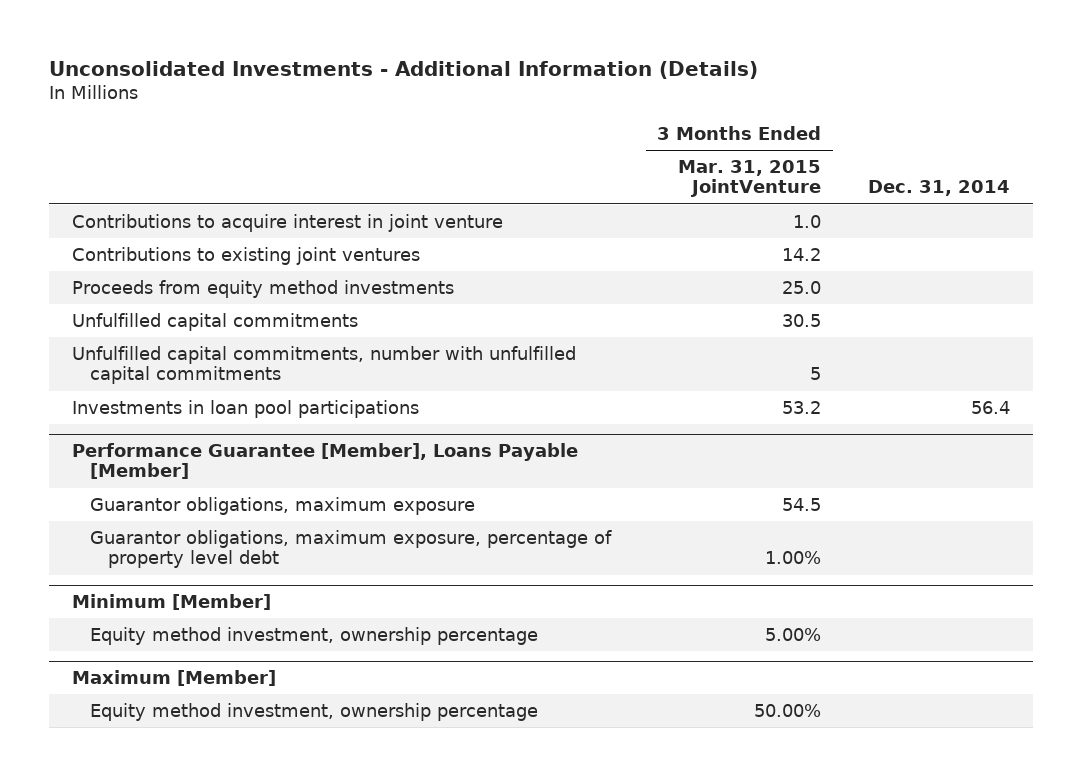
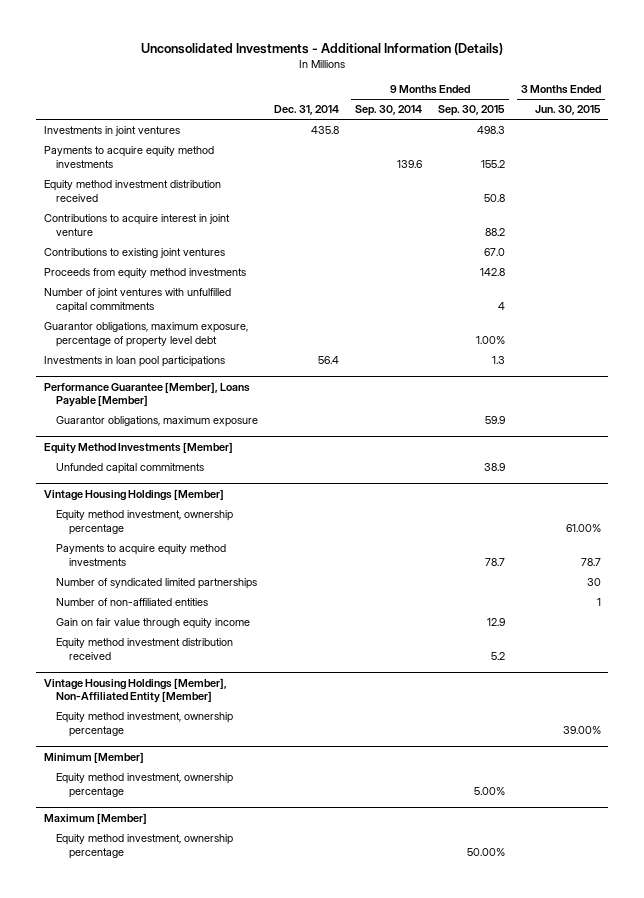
- | 3 Months Ended Mar. 31, 2015 JointVenture | Dec. 31, 2014
+ | Dec. 31, 2014 | 9 Months Ended Sep. 30, 2014 | 9 Months Ended Sep. 30, 2015 | 3 Months Ended Jun. 30, 2015
+ Investments in joint ventures | 435.8 | | 498.3 |
+ Payments to acquire equity method investments | | 139.6 | 155.2 |
+ Equity method investment distribution received | | | 50.8 |
- Unfulfilled capital commitments | 30.5 |
- Unfulfilled capital commitments, number with unfulfilled capital commitments | 5 |
+ Number of joint ventures with unfulfilled capital commitments | | | 4 |
+ Guarantor obligations, maximum exposure, percentage of property level debt | | | 1.00% |
@ Performance Guarantee [Member], Loans Payable [Member]
- Guarantor obligations, maximum exposure, percentage of property level debt | 1.00% |
+ Equity Method Investments [Member]
+ Unfunded capital commitments | | | 38.9 |
+ Vintage Housing Holdings [Member]
+ Equity method investment, ownership percentage | | | | 61.00%
+ Payments to acquire equity method investments | | | 78.7 | 78.7
+ Number of syndicated limited partnerships | | | | 30
+ Number of non-affiliated entities | | | | 1
+ Gain on fair value through equity income | | | 12.9 |
+ Equity method investment distribution received | | | 5.2 |
+ Vintage Housing Holdings [Member], Non-Affiliated Entity [Member]
+ Equity method investment, ownership percentage | | | | 39.00%

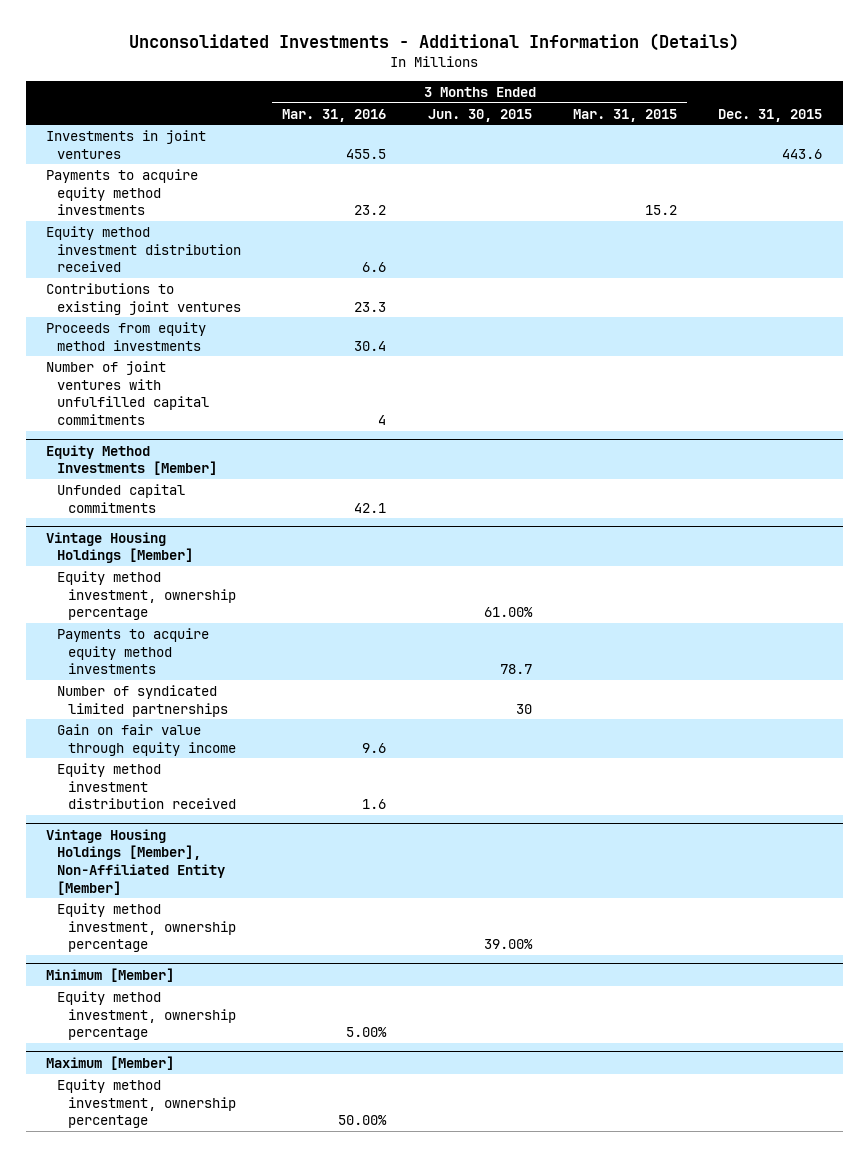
- | Dec. 31, 2014 | 9 Months Ended Sep. 30, 2014 | 9 Months Ended Sep. 30, 2015 | 3 Months Ended Jun. 30, 2015
+ | 3 Months Ended Mar. 31, 2016 | 3 Months Ended Jun. 30, 2015 | 3 Months Ended Mar. 31, 2015 | Dec. 31, 2015
- Contributions to acquire interest in joint venture | | | 88.2 |
- Guarantor obligations, maximum exposure, percentage of property level debt | | | 1.00% |
- Investments in loan pool participations | 56.4 | | 1.3 |
- Performance Guarantee [Member], Loans Payable [Member]
- Guarantor obligations, maximum exposure | | | 59.9 |
@ Vintage Housing Holdings [Member]
- Number of non-affiliated entities | | | | 1

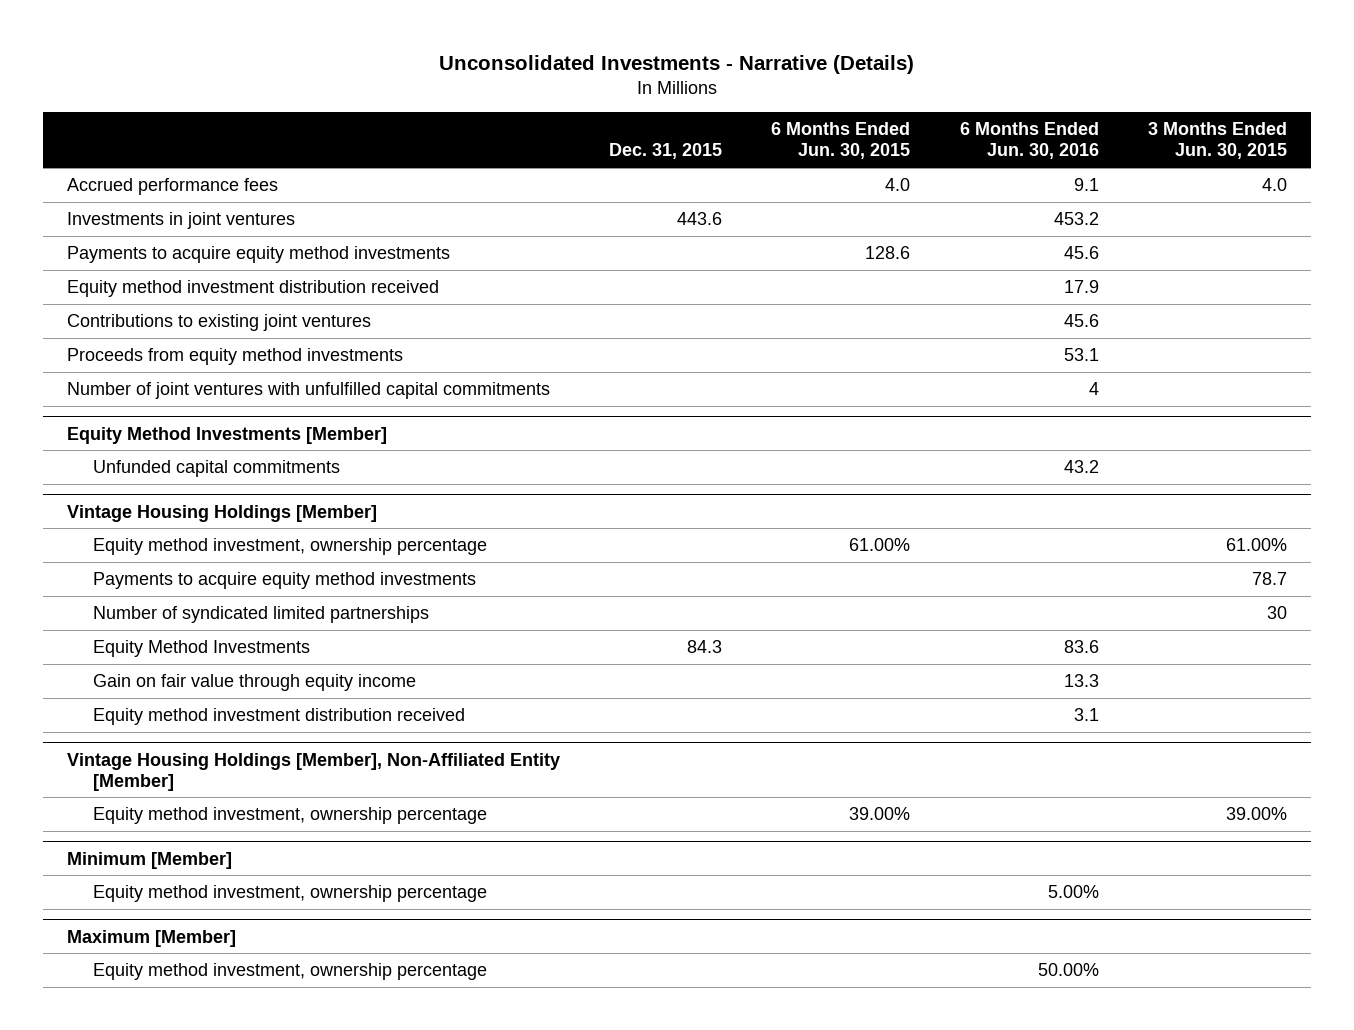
- Unconsolidated Investments - Additional Information (Details)
+ Unconsolidated Investments - Narrative (Details)
- | 3 Months Ended Mar. 31, 2016 | 3 Months Ended Jun. 30, 2015 | 3 Months Ended Mar. 31, 2015 | Dec. 31, 2015
+ | Dec. 31, 2015 | 6 Months Ended Jun. 30, 2015 | 6 Months Ended Jun. 30, 2016 | 3 Months Ended Jun. 30, 2015
+ Accrued performance fees | | 4.0 | 9.1 | 4.0
@ Vintage Housing Holdings [Member]
+ Equity Method Investments | 84.3 | | 83.6 |

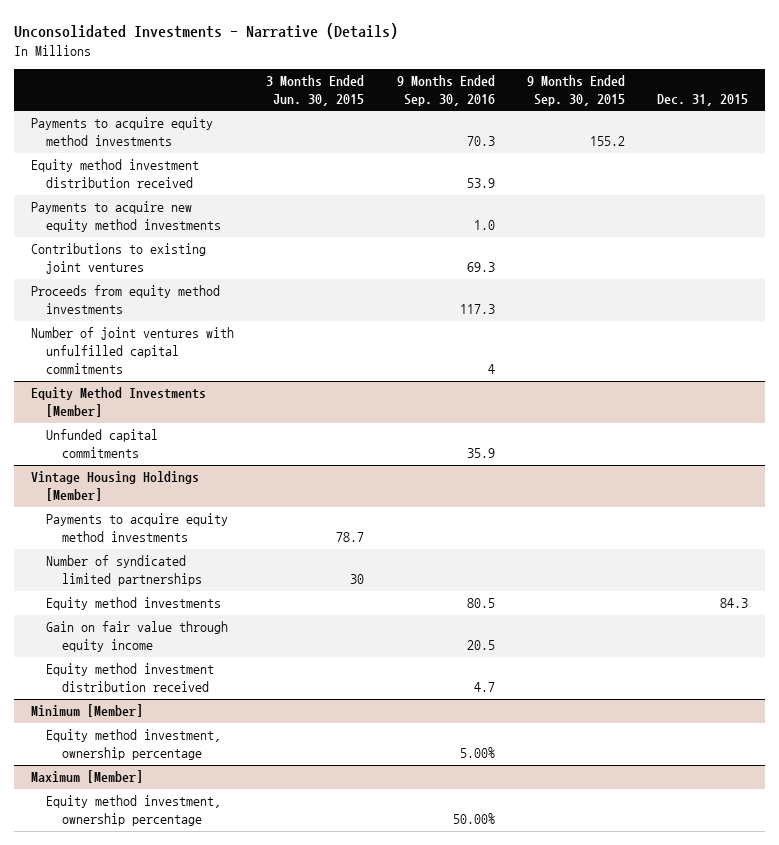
- | Dec. 31, 2015 | 6 Months Ended Jun. 30, 2015 | 6 Months Ended Jun. 30, 2016 | 3 Months Ended Jun. 30, 2015
+ | 3 Months Ended Jun. 30, 2015 | 9 Months Ended Sep. 30, 2016 | 9 Months Ended Sep. 30, 2015 | Dec. 31, 2015
- Accrued performance fees | | 4.0 | 9.1 | 4.0
- Investments in joint ventures | 443.6 | | 453.2 |
+ Payments to acquire new equity method investments | | 1.0 | |
@ Vintage Housing Holdings [Member]
- Equity method investment, ownership percentage | | 61.00% | | 61.00%
- Equity Method Investments | 84.3 | | 83.6 |
+ Equity method investments | | 80.5 | | 84.3
- Vintage Housing Holdings [Member], Non-Affiliated Entity [Member]
- Equity method investment, ownership percentage | | 39.00% | | 39.00%

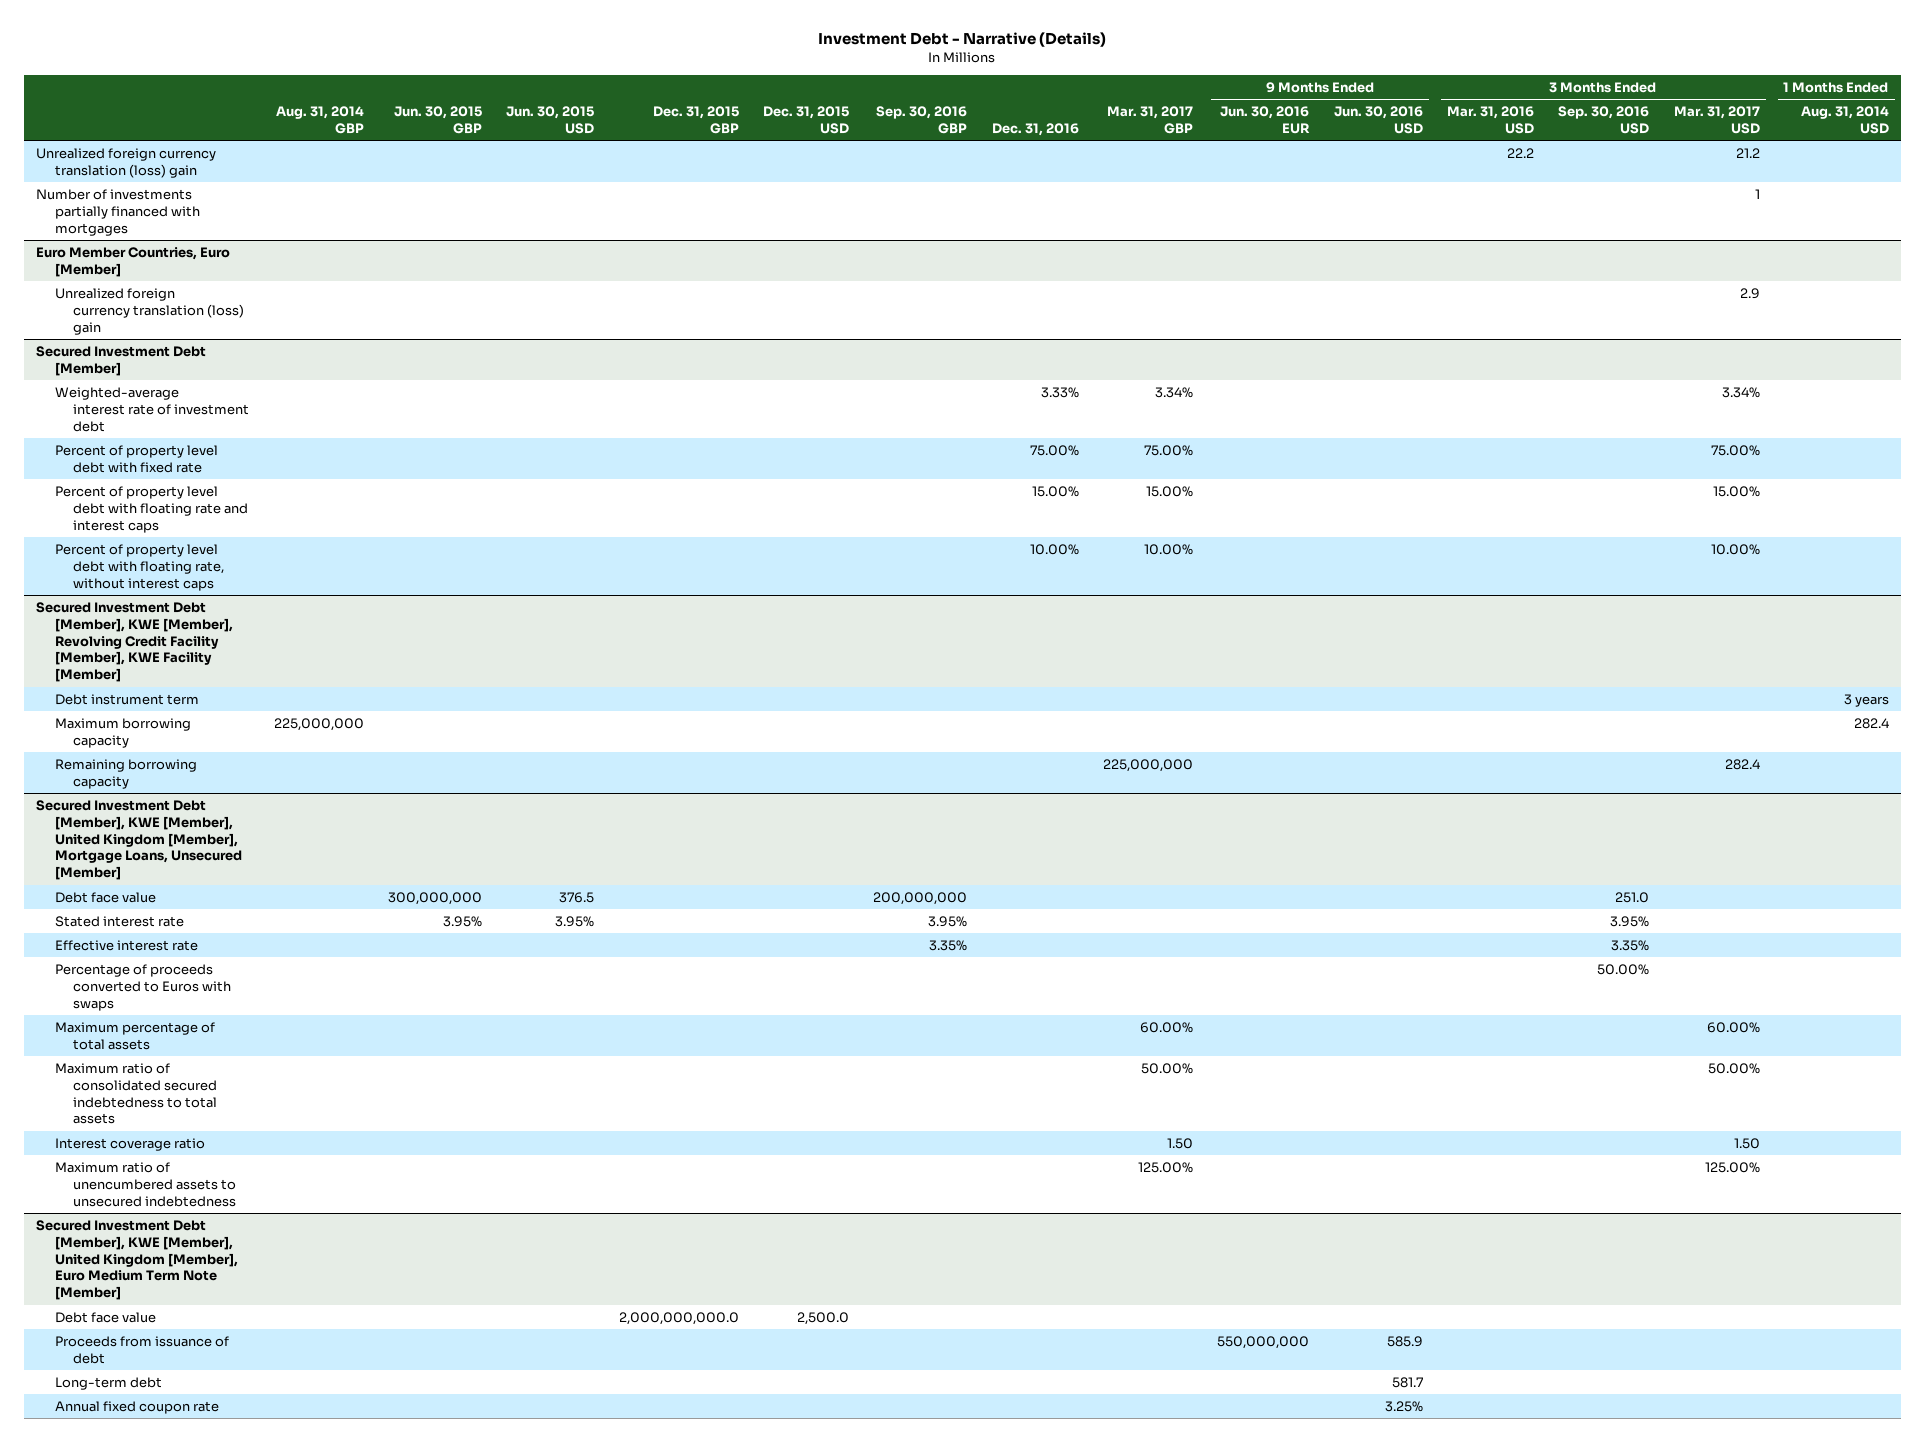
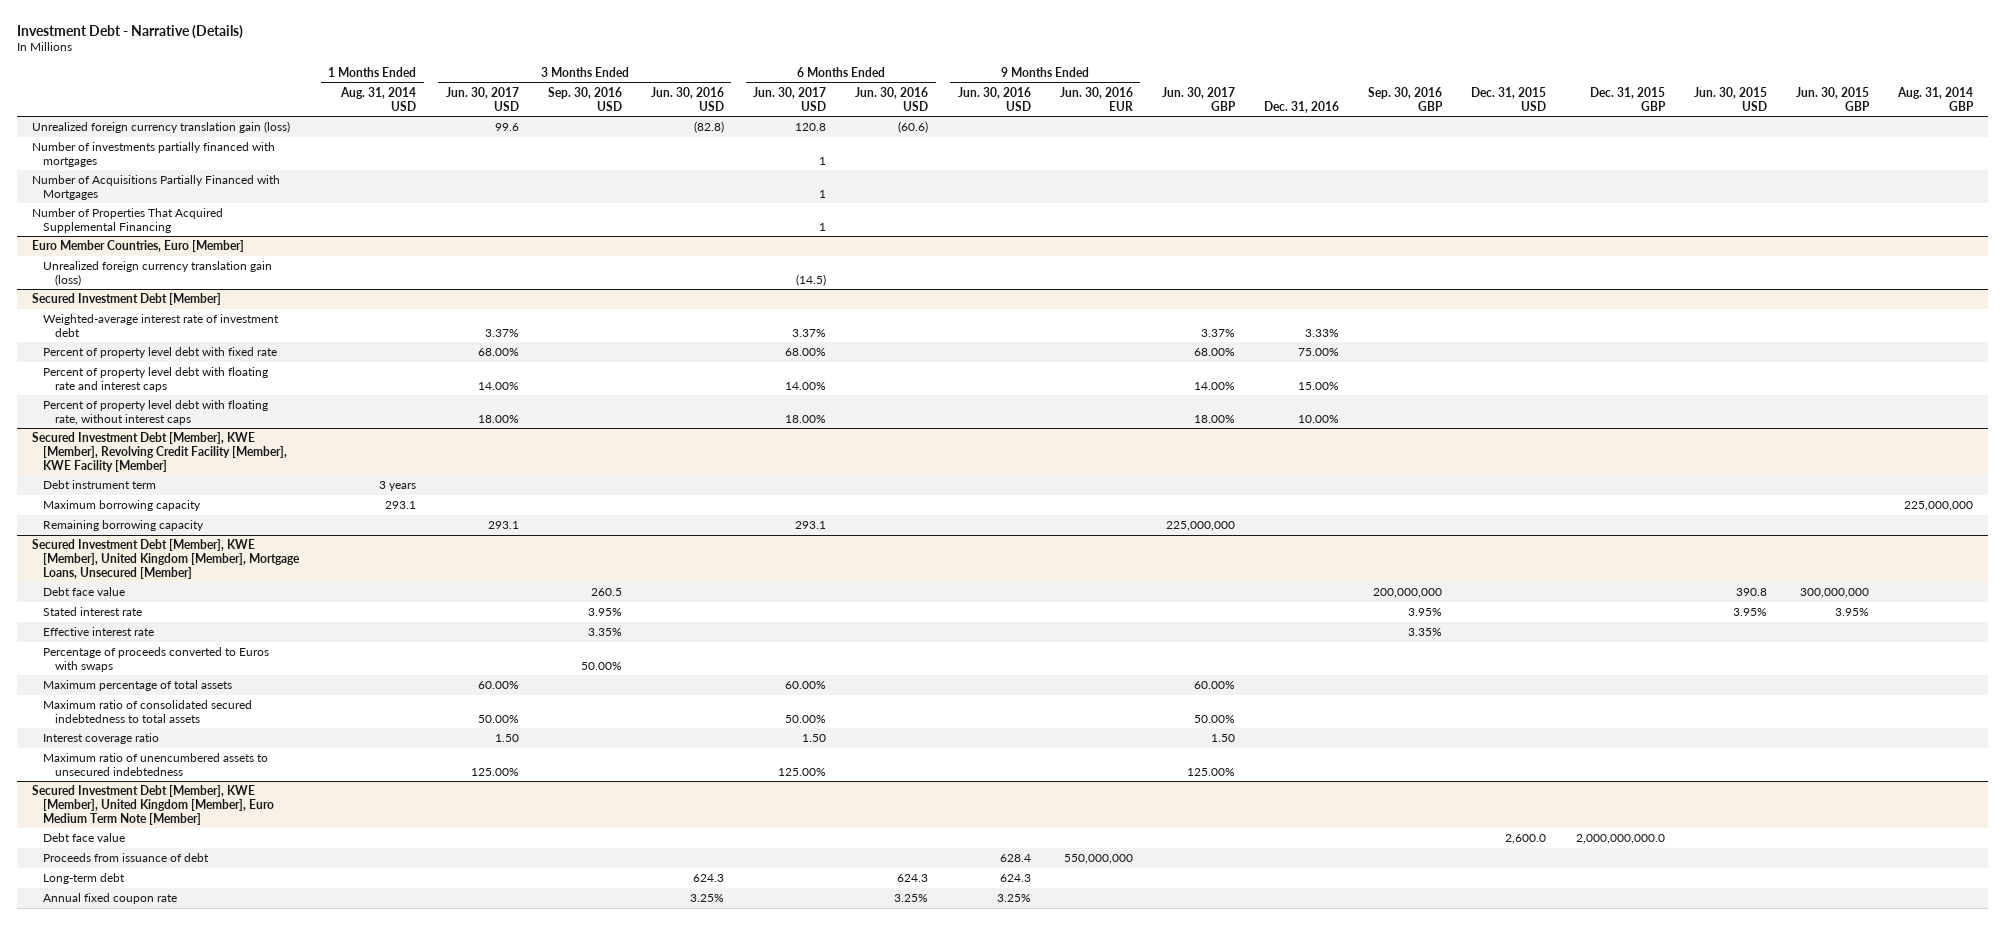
- | Aug. 31, 2014 GBP | Jun. 30, 2015 GBP | Jun. 30, 2015 USD | Dec. 31, 2015 GBP | Dec. 31, 2015 USD | Sep. 30, 2016 GBP | Dec. 31, 2016 | Mar. 31, 2017 GBP | 9 Months Ended Jun. 30, 2016 EUR | 9 Months Ended Jun. 30, 2016 USD | 3 Months Ended Mar. 31, 2016 USD | 3 Months Ended Sep. 30, 2016 USD | 3 Months Ended Mar. 31, 2017 USD | 1 Months Ended Aug. 31, 2014 USD
+ | 1 Months Ended Aug. 31, 2014 USD | 3 Months Ended Jun. 30, 2017 USD | 3 Months Ended Sep. 30, 2016 USD | 3 Months Ended Jun. 30, 2016 USD | 6 Months Ended Jun. 30, 2017 USD | 6 Months Ended Jun. 30, 2016 USD | 9 Months Ended Jun. 30, 2016 USD | 9 Months Ended Jun. 30, 2016 EUR | Jun. 30, 2017 GBP | Dec. 31, 2016 | Sep. 30, 2016 GBP | Dec. 31, 2015 USD | Dec. 31, 2015 GBP | Jun. 30, 2015 USD | Jun. 30, 2015 GBP | Aug. 31, 2014 GBP
- Unrealized foreign currency translation (loss) gain | | | | | | | | | | | 22.2 | | 21.2 |
+ Unrealized foreign currency translation gain (loss) | | 99.6 | | (82.8) | 120.8 | (60.6) | | | | | | | | | |
+ Number of Acquisitions Partially Financed with Mortgages | | | | | 1 | | | | | | | | | | |
+ Number of Properties That Acquired Supplemental Financing | | | | | 1 | | | | | | | | | | |
@ Euro Member Countries, Euro [Member]
- Unrealized foreign currency translation (loss) gain | | | | | | | | | | | | | 2.9 |
+ Unrealized foreign currency translation gain (loss) | | | | | (14.5) | | | | | | | | | | |
@ Secured Investment Debt [Member], KWE [Member], Revolving Credit Facility [Member], KWE Facility [Member]
- Maximum borrowing capacity | 225,000,000 | | | | | | | | | | | | | 282.4
+ Maximum borrowing capacity | 293.1 | | | | | | | | | | | | | | | 225,000,000
@ Secured Investment Debt [Member], KWE [Member], United Kingdom [Member], Mortgage Loans, Unsecured [Member]
- Debt face value | | 300,000,000 | 376.5 | | | 200,000,000 | | | | | | 251.0 | |
+ Debt face value | | | 260.5 | | | | | | | | 200,000,000 | | | 390.8 | 300,000,000 |
@ Secured Investment Debt [Member], KWE [Member], United Kingdom [Member], Euro Medium Term Note [Member]
- Debt face value | | | | 2,000,000,000.0 | 2,500.0 | | | | | | | | |
- Proceeds from issuance of debt | | | | | | | | | 550,000,000 | 585.9 | | | |
- Long-term debt | | | | | | | | | | 581.7 | | | |
+ Debt face value | | | | | | | | | | | | 2,600.0 | 2,000,000,000.0 | | |
+ Proceeds from issuance of debt | | | | | | | 628.4 | 550,000,000 | | | | | | | |
+ Long-term debt | | | | 624.3 | | 624.3 | 624.3 | | | | | | | | |

